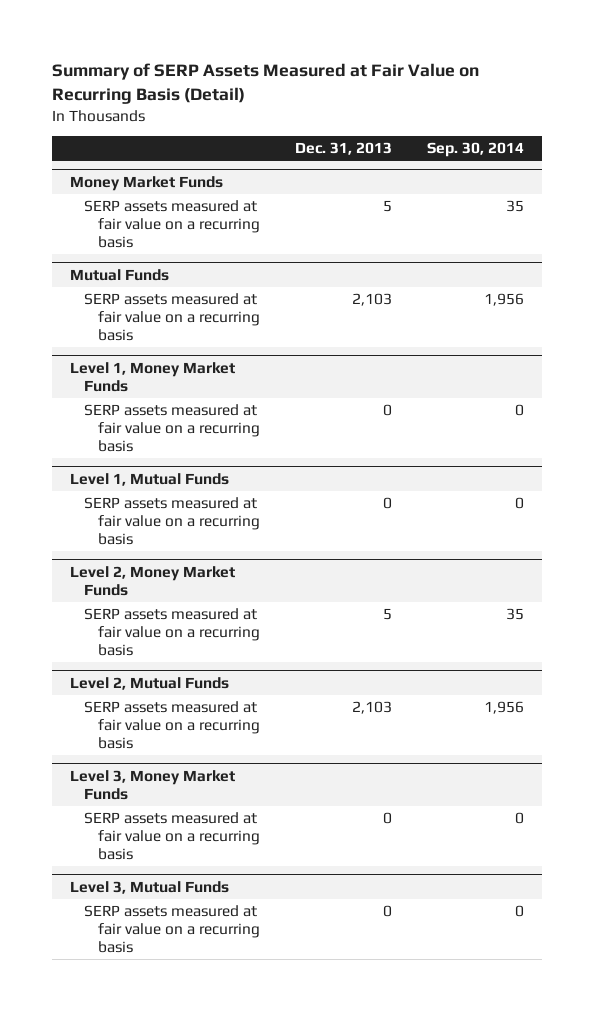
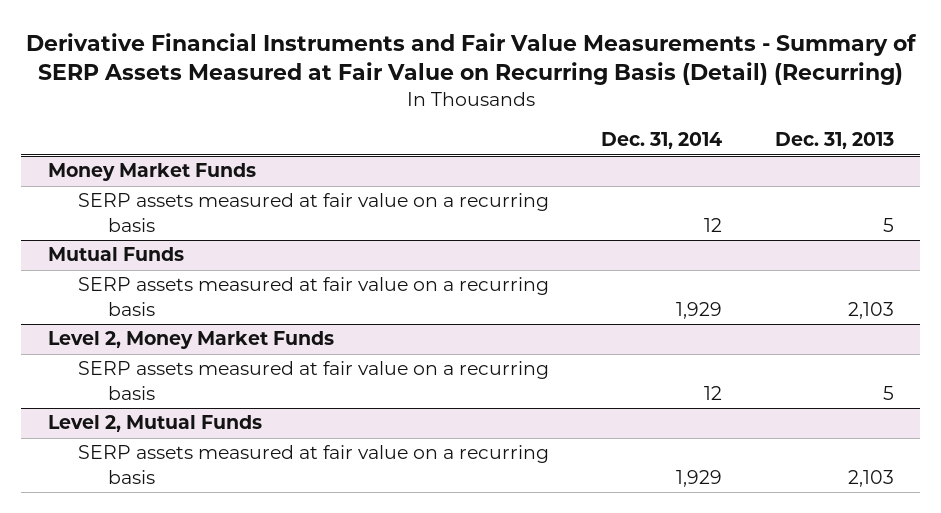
- Summary of SERP Assets Measured at Fair Value on Recurring Basis (Detail)
+ Derivative Financial Instruments and Fair Value Measurements - Summary of SERP Assets Measured at Fair Value on Recurring Basis (Detail) (Recurring)
- | Dec. 31, 2013 | Sep. 30, 2014
+ | Dec. 31, 2014 | Dec. 31, 2013
- Level 1, Money Market Funds
- SERP assets measured at fair value on a recurring basis | 0 | 0
- Level 1, Mutual Funds
- SERP assets measured at fair value on a recurring basis | 0 | 0
- Level 3, Money Market Funds
- SERP assets measured at fair value on a recurring basis | 0 | 0
- Level 3, Mutual Funds
- SERP assets measured at fair value on a recurring basis | 0 | 0

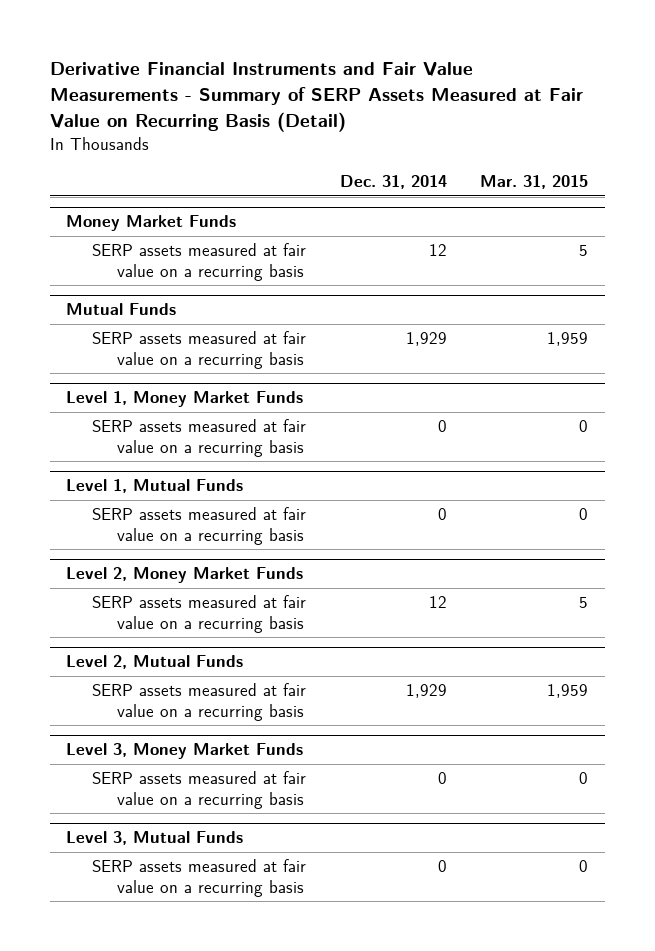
- Derivative Financial Instruments and Fair Value Measurements - Summary of SERP Assets Measured at Fair Value on Recurring Basis (Detail) (Recurring)
+ Derivative Financial Instruments and Fair Value Measurements - Summary of SERP Assets Measured at Fair Value on Recurring Basis (Detail)
- | Dec. 31, 2014 | Dec. 31, 2013
+ | Dec. 31, 2014 | Mar. 31, 2015
+ Level 1, Money Market Funds
+ SERP assets measured at fair value on a recurring basis | 0 | 0
+ Level 1, Mutual Funds
+ SERP assets measured at fair value on a recurring basis | 0 | 0
+ Level 3, Money Market Funds
+ SERP assets measured at fair value on a recurring basis | 0 | 0
+ Level 3, Mutual Funds
+ SERP assets measured at fair value on a recurring basis | 0 | 0

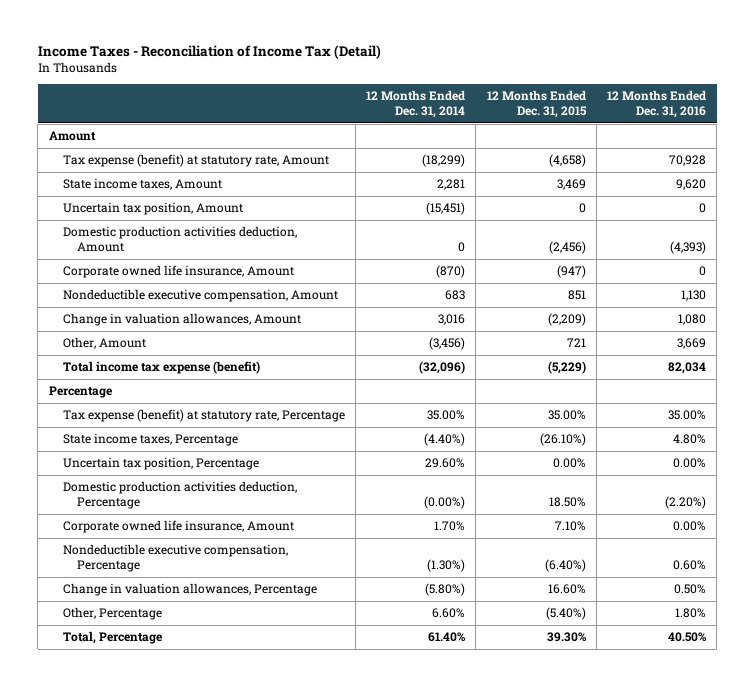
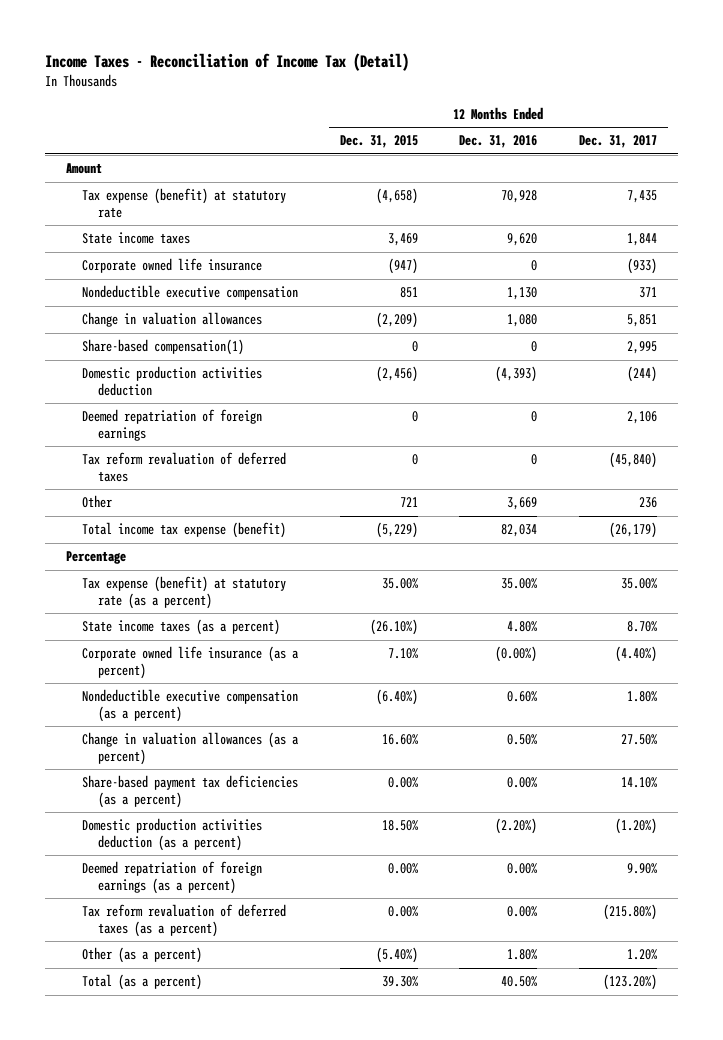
- | 12 Months Ended Dec. 31, 2014 | 12 Months Ended Dec. 31, 2015 | 12 Months Ended Dec. 31, 2016
+ | 12 Months Ended Dec. 31, 2015 | 12 Months Ended Dec. 31, 2016 | 12 Months Ended Dec. 31, 2017
- Tax expense (benefit) at statutory rate, Amount | (18,299) | (4,658) | 70,928
- State income taxes, Amount | 2,281 | 3,469 | 9,620
- Uncertain tax position, Amount | (15,451) | 0 | 0
- Domestic production activities deduction, Amount | 0 | (2,456) | (4,393)
- Corporate owned life insurance, Amount | (870) | (947) | 0
- Nondeductible executive compensation, Amount | 683 | 851 | 1,130
- Change in valuation allowances, Amount | 3,016 | (2,209) | 1,080
- Other, Amount | (3,456) | 721 | 3,669
+ Tax expense (benefit) at statutory rate | (4,658) | 70,928 | 7,435
+ State income taxes | 3,469 | 9,620 | 1,844
+ Corporate owned life insurance | (947) | 0 | (933)
+ Nondeductible executive compensation | 851 | 1,130 | 371
+ Change in valuation allowances | (2,209) | 1,080 | 5,851
+ Share-based compensation(1) | 0 | 0 | 2,995
+ Domestic production activities deduction | (2,456) | (4,393) | (244)
+ Deemed repatriation of foreign earnings | 0 | 0 | 2,106
+ Tax reform revaluation of deferred taxes | 0 | 0 | (45,840)
+ Other | 721 | 3,669 | 236
- Tax expense (benefit) at statutory rate, Percentage | 35.00% | 35.00% | 35.00%
- State income taxes, Percentage | (4.40%) | (26.10%) | 4.80%
- Uncertain tax position, Percentage | 29.60% | 0.00% | 0.00%
- Domestic production activities deduction, Percentage | (0.00%) | 18.50% | (2.20%)
- Corporate owned life insurance, Amount | 1.70% | 7.10% | 0.00%
- Nondeductible executive compensation, Percentage | (1.30%) | (6.40%) | 0.60%
- Change in valuation allowances, Percentage | (5.80%) | 16.60% | 0.50%
- Other, Percentage | 6.60% | (5.40%) | 1.80%
- Total, Percentage | 61.40% | 39.30% | 40.50%
+ Tax expense (benefit) at statutory rate (as a percent) | 35.00% | 35.00% | 35.00%
+ State income taxes (as a percent) | (26.10%) | 4.80% | 8.70%
+ Corporate owned life insurance (as a percent) | 7.10% | (0.00%) | (4.40%)
+ Nondeductible executive compensation (as a percent) | (6.40%) | 0.60% | 1.80%
+ Change in valuation allowances (as a percent) | 16.60% | 0.50% | 27.50%
+ Share-based payment tax deficiencies (as a percent) | 0.00% | 0.00% | 14.10%
+ Domestic production activities deduction (as a percent) | 18.50% | (2.20%) | (1.20%)
+ Deemed repatriation of foreign earnings (as a percent) | 0.00% | 0.00% | 9.90%
+ Tax reform revaluation of deferred taxes (as a percent) | 0.00% | 0.00% | (215.80%)
+ Other (as a percent) | (5.40%) | 1.80% | 1.20%
+ Total (as a percent) | 39.30% | 40.50% | (123.20%)

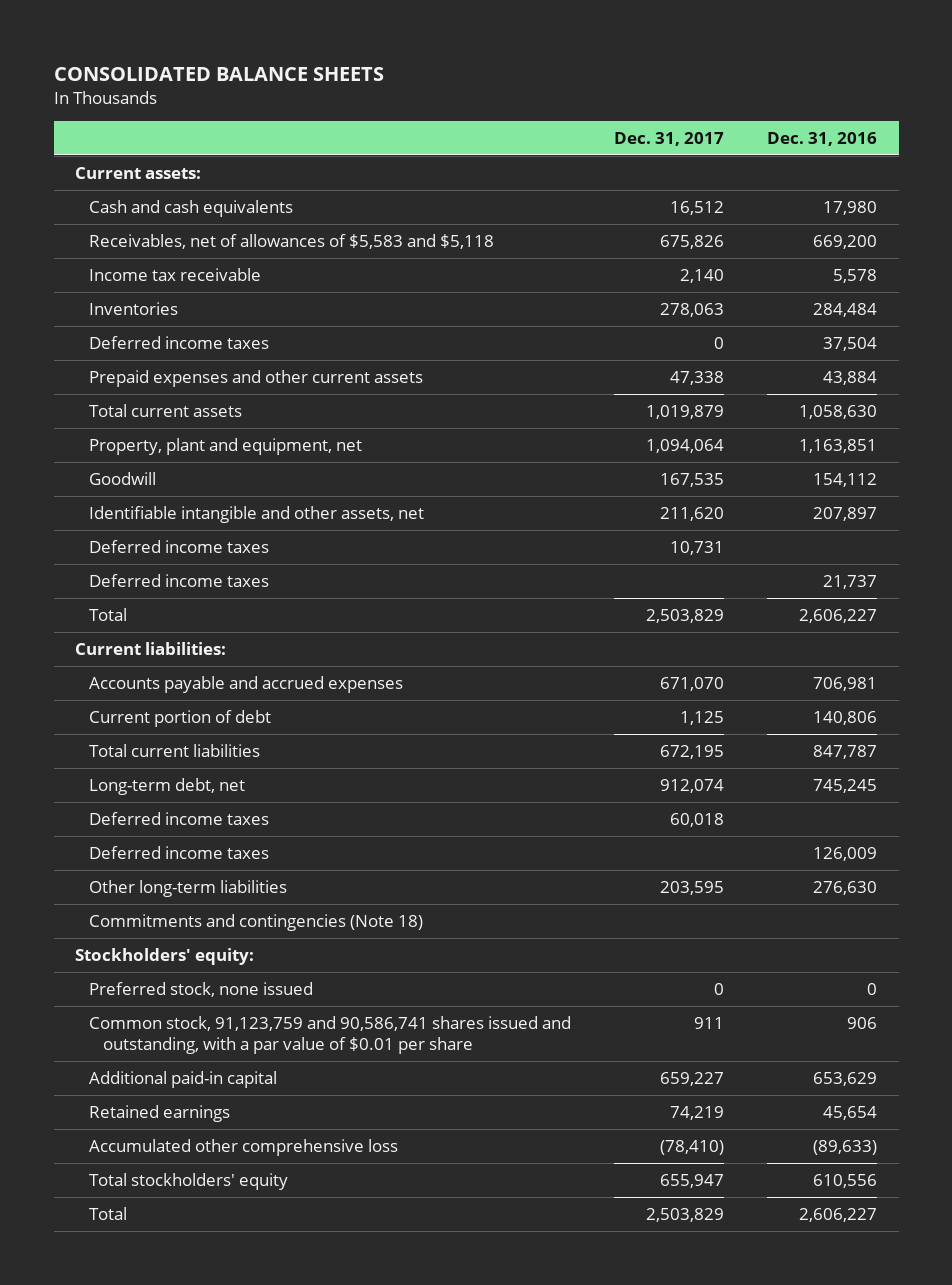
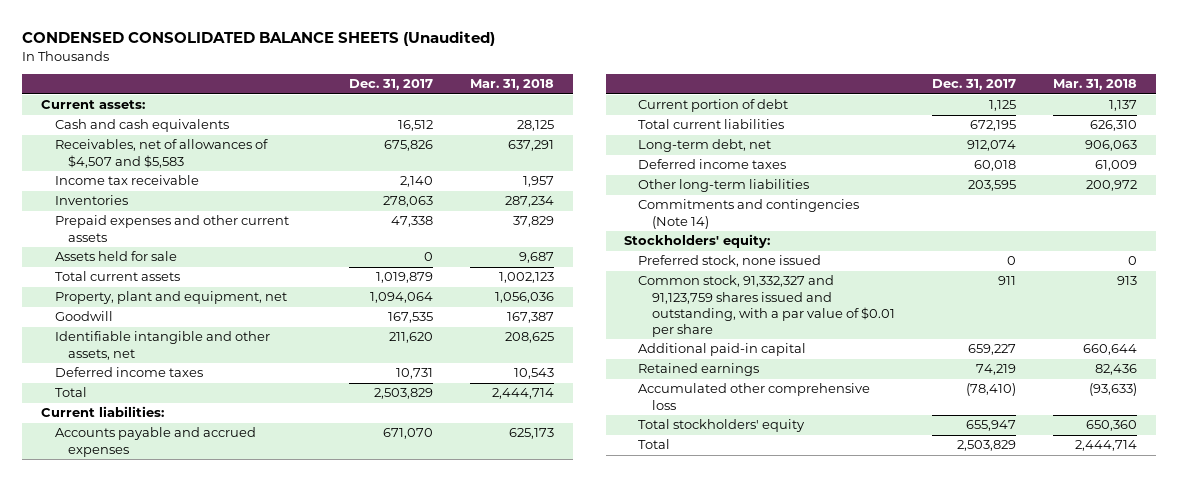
- CONSOLIDATED BALANCE SHEETS
+ CONDENSED CONSOLIDATED BALANCE SHEETS (Unaudited)
- | Dec. 31, 2017 | Dec. 31, 2016
+ | Dec. 31, 2017 | Mar. 31, 2018
- Receivables, net of allowances of $5,583 and $5,118 | 675,826 | 669,200
+ Receivables, net of allowances of $4,507 and $5,583 | 675,826 | 637,291
- Deferred income taxes | 0 | 37,504
+ Assets held for sale | 0 | 9,687
- Deferred income taxes | | 21,737
- Deferred income taxes | | 126,009
- Commitments and contingencies (Note 18)
+ Commitments and contingencies (Note 14)
- Common stock, 91,123,759 and 90,586,741 shares issued and outstanding, with a par value of $0.01 per share | 911 | 906
+ Common stock, 91,332,327 and 91,123,759 shares issued and outstanding, with a par value of $0.01 per share | 911 | 913

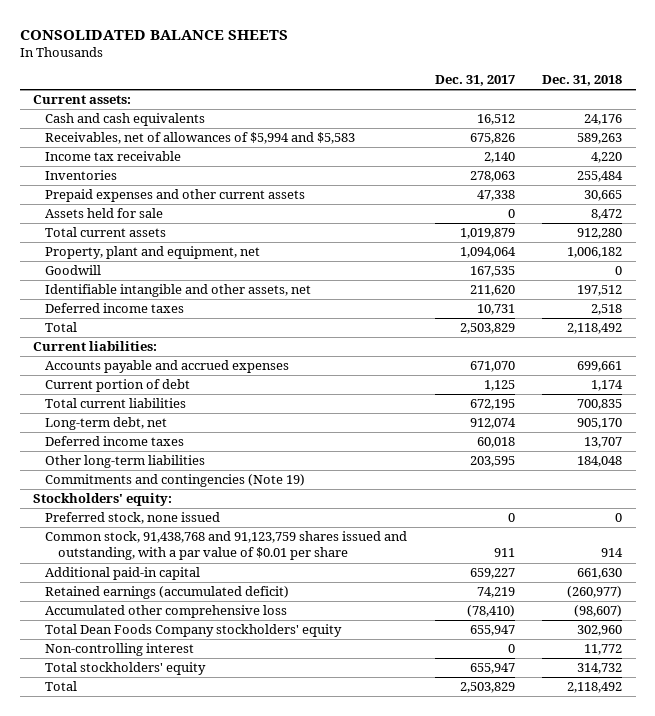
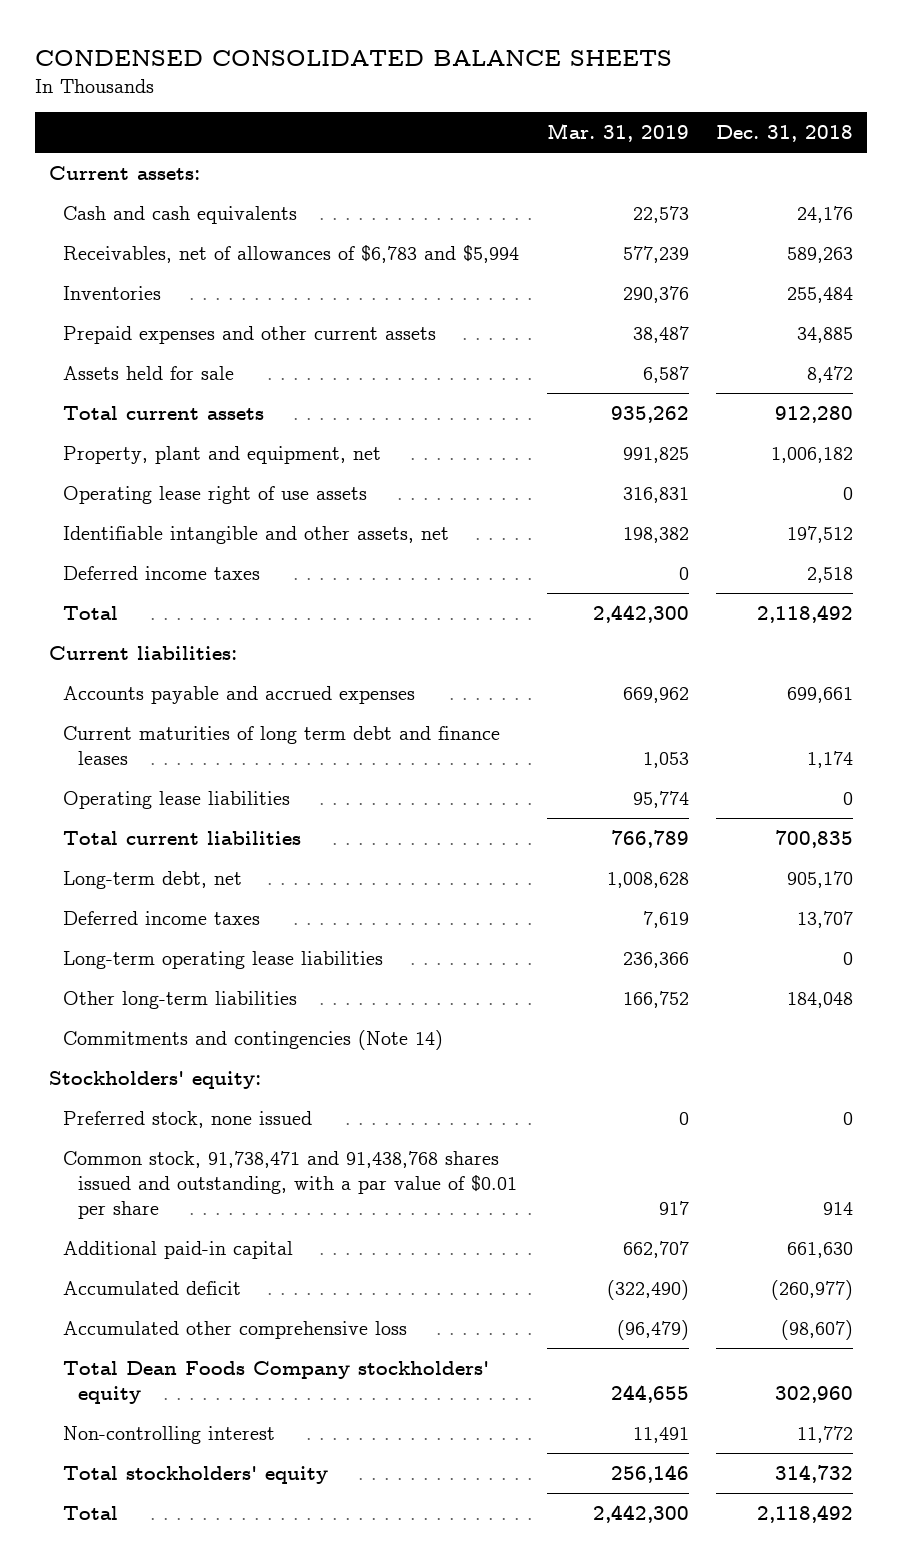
- CONSOLIDATED BALANCE SHEETS
+ CONDENSED CONSOLIDATED BALANCE SHEETS
- | Dec. 31, 2017 | Dec. 31, 2018
+ | Mar. 31, 2019 | Dec. 31, 2018
- Receivables, net of allowances of $5,994 and $5,583 | 675,826 | 589,263
- Income tax receivable | 2,140 | 4,220
+ Receivables, net of allowances of $6,783 and $5,994 | 577,239 | 589,263
- Prepaid expenses and other current assets | 47,338 | 30,665
+ Prepaid expenses and other current assets | 38,487 | 34,885
- Goodwill | 167,535 | 0
+ Operating lease right of use assets | 316,831 | 0
- Current portion of debt | 1,125 | 1,174
+ Current maturities of long term debt and finance leases | 1,053 | 1,174
+ Operating lease liabilities | 95,774 | 0
+ Long-term operating lease liabilities | 236,366 | 0
- Commitments and contingencies (Note 19)
+ Commitments and contingencies (Note 14)
- Common stock, 91,438,768 and 91,123,759 shares issued and outstanding, with a par value of $0.01 per share | 911 | 914
+ Common stock, 91,738,471 and 91,438,768 shares issued and outstanding, with a par value of $0.01 per share | 917 | 914
- Retained earnings (accumulated deficit) | 74,219 | (260,977)
+ Accumulated deficit | (322,490) | (260,977)

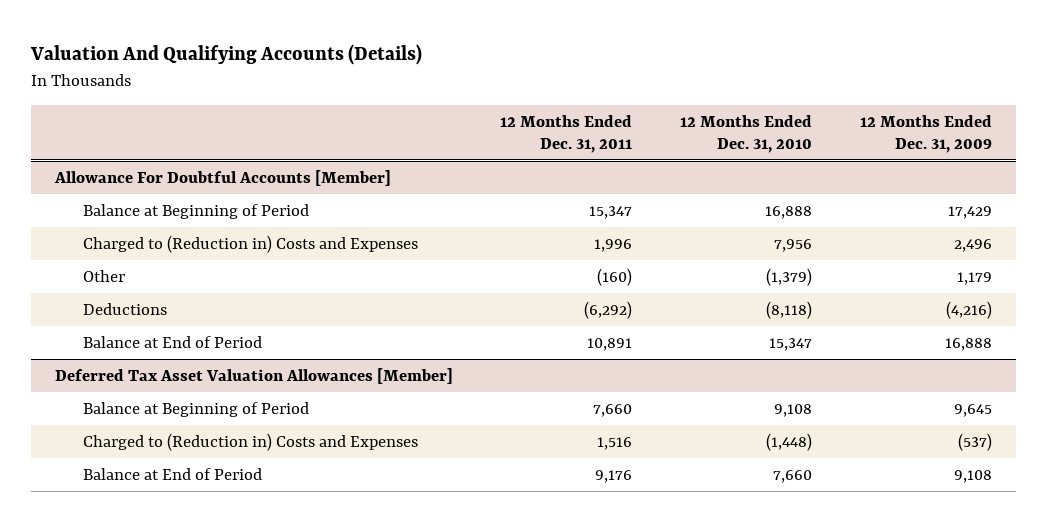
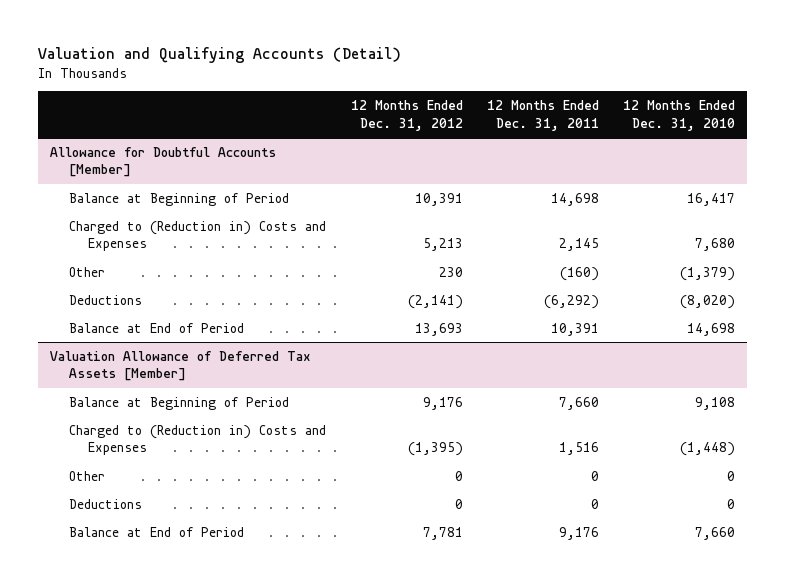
- Valuation And Qualifying Accounts (Details)
+ Valuation and Qualifying Accounts (Detail)
- | 12 Months Ended Dec. 31, 2011 | 12 Months Ended Dec. 31, 2010 | 12 Months Ended Dec. 31, 2009
+ | 12 Months Ended Dec. 31, 2012 | 12 Months Ended Dec. 31, 2011 | 12 Months Ended Dec. 31, 2010
- Allowance For Doubtful Accounts [Member]
- Balance at Beginning of Period | 15,347 | 16,888 | 17,429
- Charged to (Reduction in) Costs and Expenses | 1,996 | 7,956 | 2,496
+ Allowance for Doubtful Accounts [Member]
+ Balance at Beginning of Period | 10,391 | 14,698 | 16,417
+ Charged to (Reduction in) Costs and Expenses | 5,213 | 2,145 | 7,680
- Deductions | (6,292) | (8,118) | (4,216)
- Balance at End of Period | 10,891 | 15,347 | 16,888
- Deferred Tax Asset Valuation Allowances [Member]
+ Deductions | (2,141) | (6,292) | (8,020)
+ Balance at End of Period | 13,693 | 10,391 | 14,698
+ Valuation Allowance of Deferred Tax Assets [Member]
+ Other | 0 | 0 | 0
+ Deductions | 0 | 0 | 0

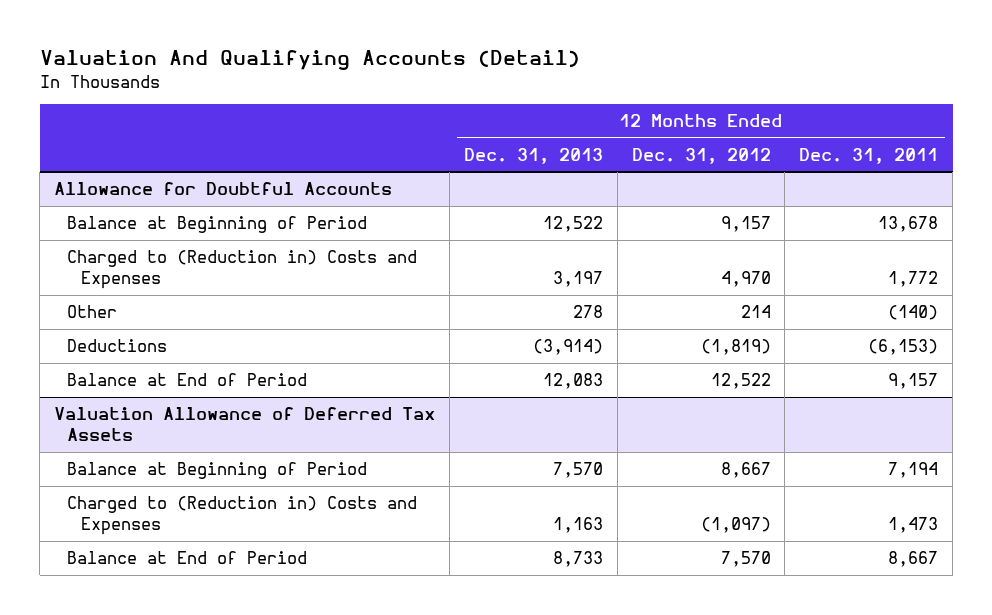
- Valuation and Qualifying Accounts (Detail)
+ Valuation And Qualifying Accounts (Detail)
- | 12 Months Ended Dec. 31, 2012 | 12 Months Ended Dec. 31, 2011 | 12 Months Ended Dec. 31, 2010
+ | 12 Months Ended Dec. 31, 2013 | 12 Months Ended Dec. 31, 2012 | 12 Months Ended Dec. 31, 2011
- Allowance for Doubtful Accounts [Member]
- Balance at Beginning of Period | 10,391 | 14,698 | 16,417
- Charged to (Reduction in) Costs and Expenses | 5,213 | 2,145 | 7,680
- Other | 230 | (160) | (1,379)
- Deductions | (2,141) | (6,292) | (8,020)
- Balance at End of Period | 13,693 | 10,391 | 14,698
- Valuation Allowance of Deferred Tax Assets [Member]
- Balance at Beginning of Period | 9,176 | 7,660 | 9,108
- Charged to (Reduction in) Costs and Expenses | (1,395) | 1,516 | (1,448)
- Other | 0 | 0 | 0
- Deductions | 0 | 0 | 0
- Balance at End of Period | 7,781 | 9,176 | 7,660
+ Allowance for Doubtful Accounts
+ Balance at Beginning of Period | 12,522 | 9,157 | 13,678
+ Charged to (Reduction in) Costs and Expenses | 3,197 | 4,970 | 1,772
+ Other | 278 | 214 | (140)
+ Deductions | (3,914) | (1,819) | (6,153)
+ Balance at End of Period | 12,083 | 12,522 | 9,157
+ Valuation Allowance of Deferred Tax Assets
+ Balance at Beginning of Period | 7,570 | 8,667 | 7,194
+ Charged to (Reduction in) Costs and Expenses | 1,163 | (1,097) | 1,473
+ Balance at End of Period | 8,733 | 7,570 | 8,667

